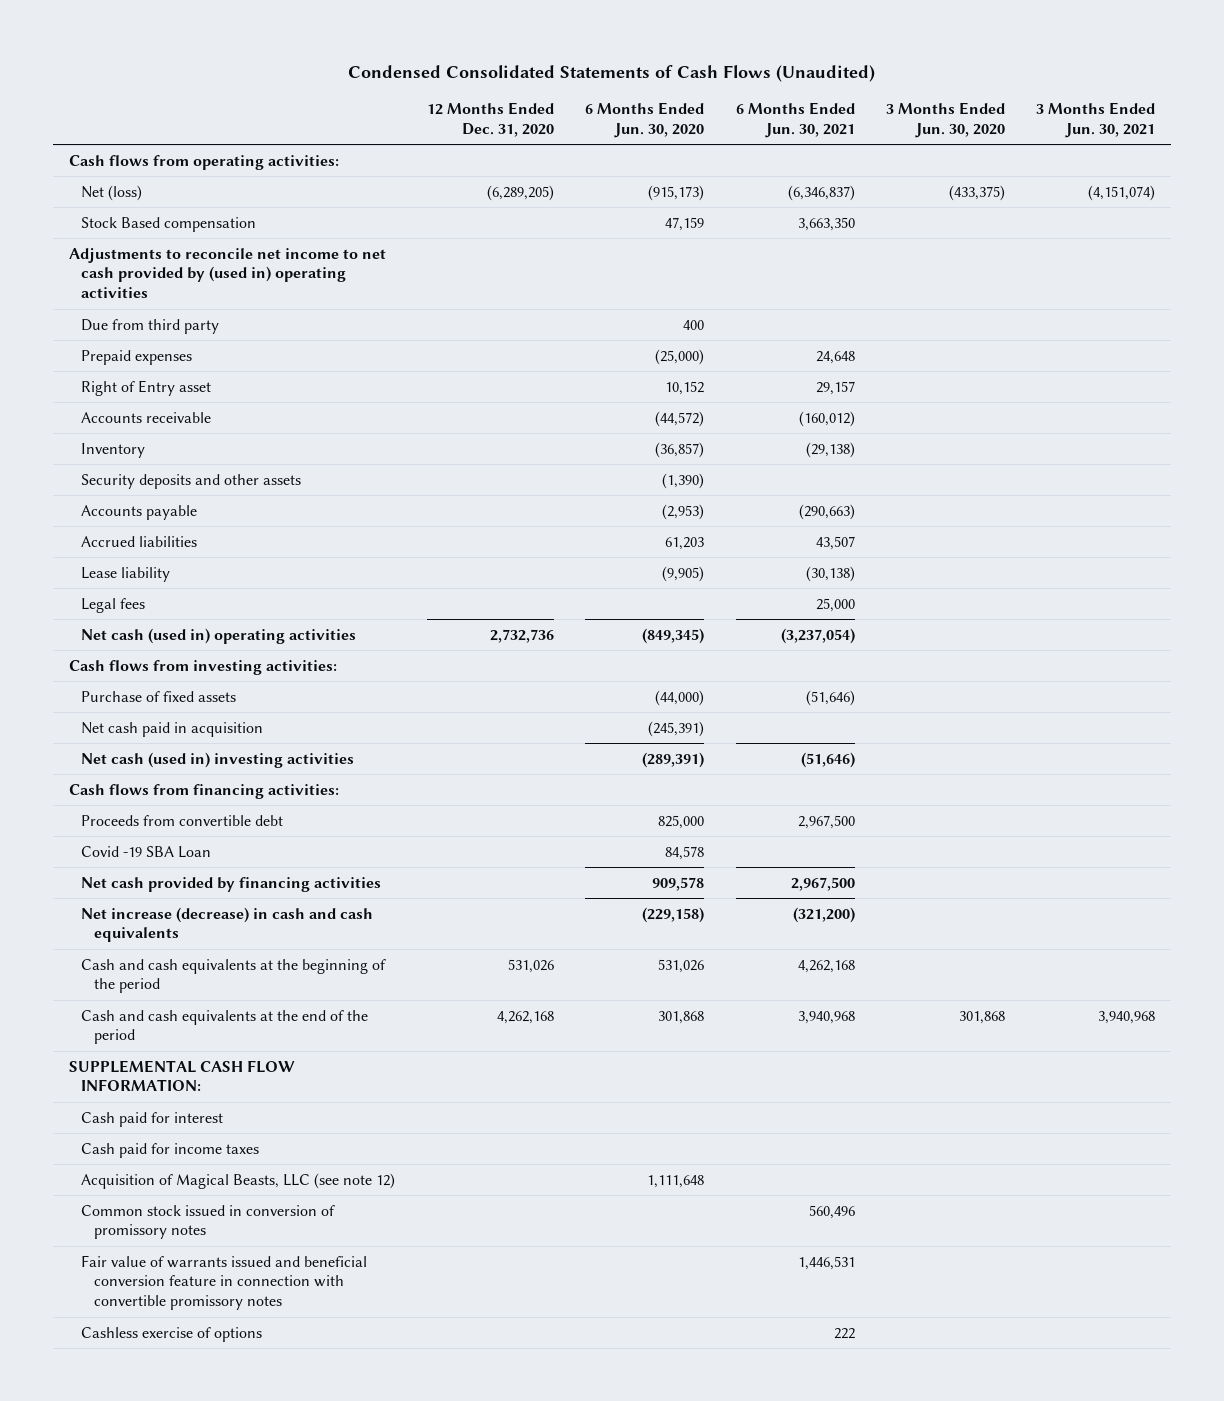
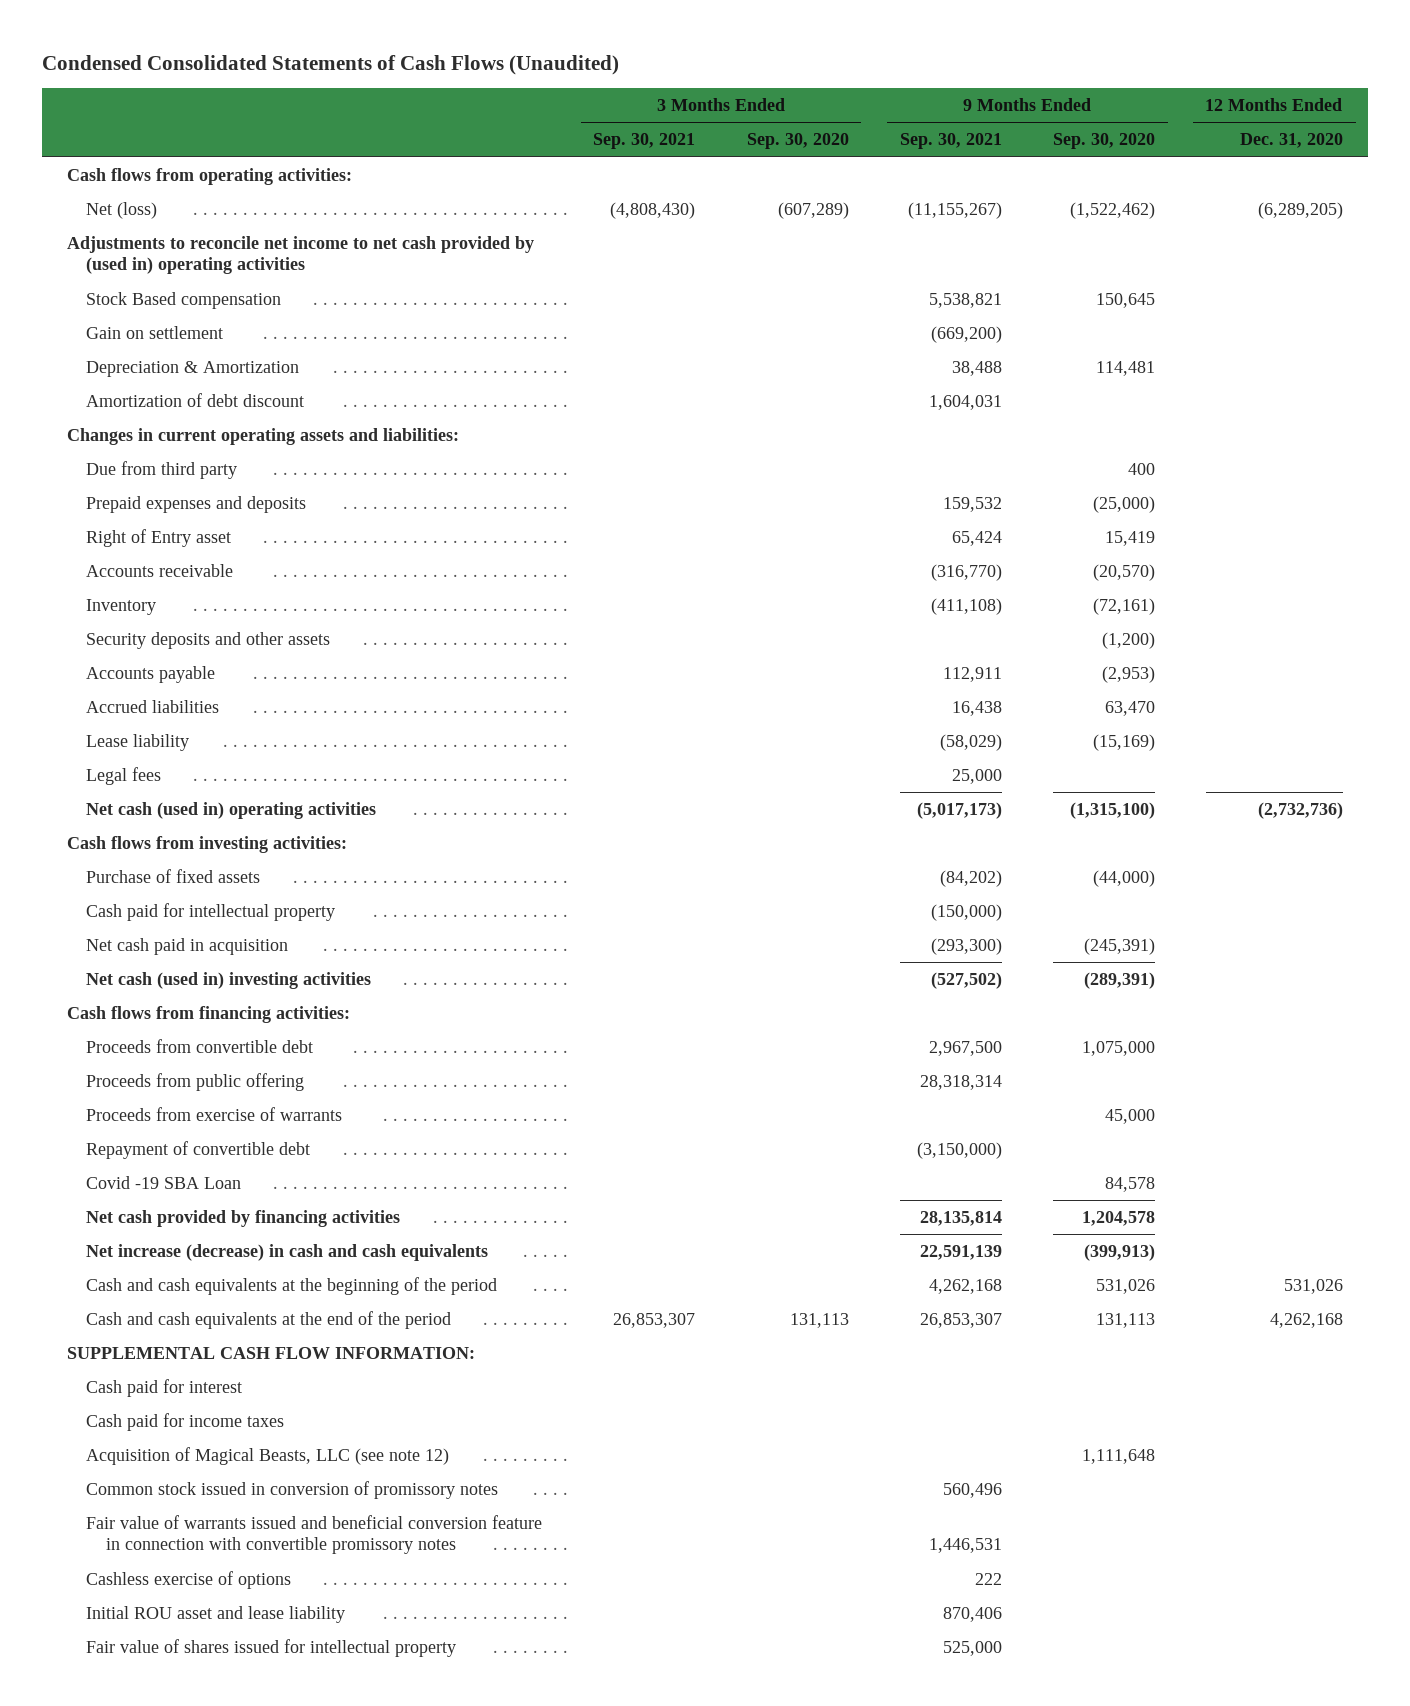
- | 12 Months Ended Dec. 31, 2020 | 6 Months Ended Jun. 30, 2020 | 6 Months Ended Jun. 30, 2021 | 3 Months Ended Jun. 30, 2020 | 3 Months Ended Jun. 30, 2021
+ | 3 Months Ended Sep. 30, 2021 | 3 Months Ended Sep. 30, 2020 | 9 Months Ended Sep. 30, 2021 | 9 Months Ended Sep. 30, 2020 | 12 Months Ended Dec. 31, 2020
moved down: Stock Based compensation | | | 5,538,821 | 150,645 |
+ Gain on settlement | | | (669,200) | |
+ Depreciation & Amortization | | | 38,488 | 114,481 |
+ Amortization of debt discount | | | 1,604,031 | |
+ Changes in current operating assets and liabilities:
- Prepaid expenses | | (25,000) | 24,648 | |
+ Prepaid expenses and deposits | | | 159,532 | (25,000) |
- Net cash (used in) operating activities | 2,732,736 | (849,345) | (3,237,054) | |
+ Net cash (used in) operating activities | | | (5,017,173) | (1,315,100) | (2,732,736)
+ Cash paid for intellectual property | | | (150,000) | |
+ Proceeds from public offering | | | 28,318,314 | |
+ Proceeds from exercise of warrants | | | | 45,000 |
+ Repayment of convertible debt | | | (3,150,000) | |
+ Initial ROU asset and lease liability | | | 870,406 | |
+ Fair value of shares issued for intellectual property | | | 525,000 | |

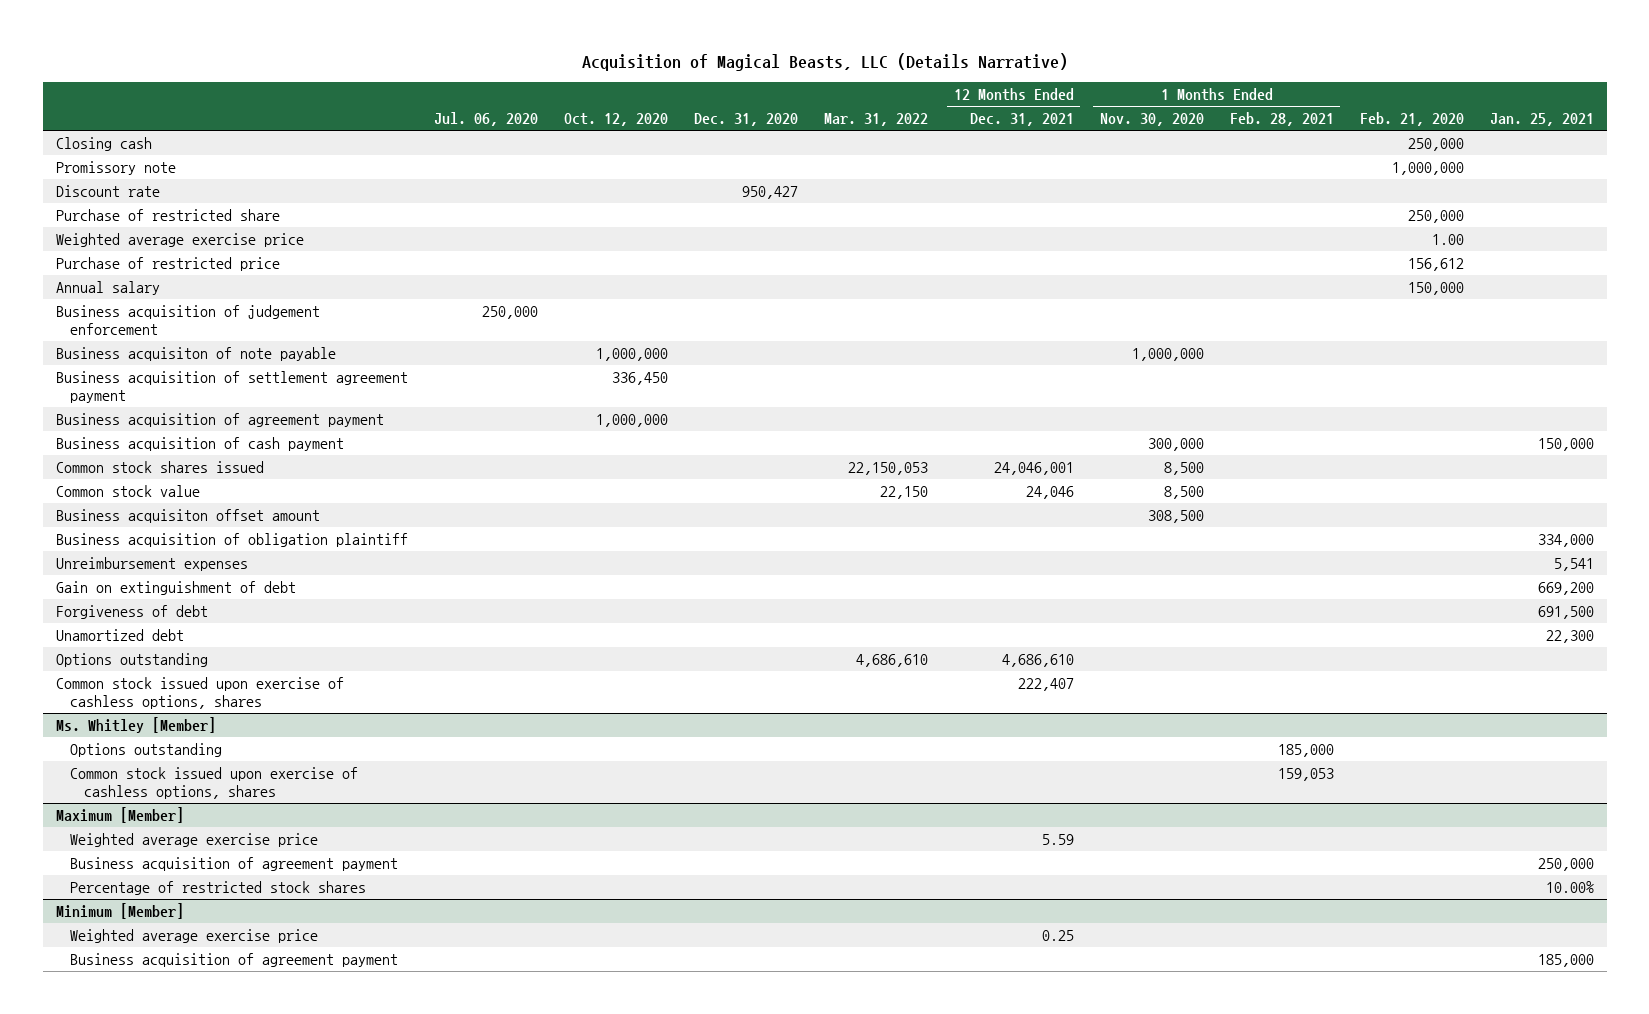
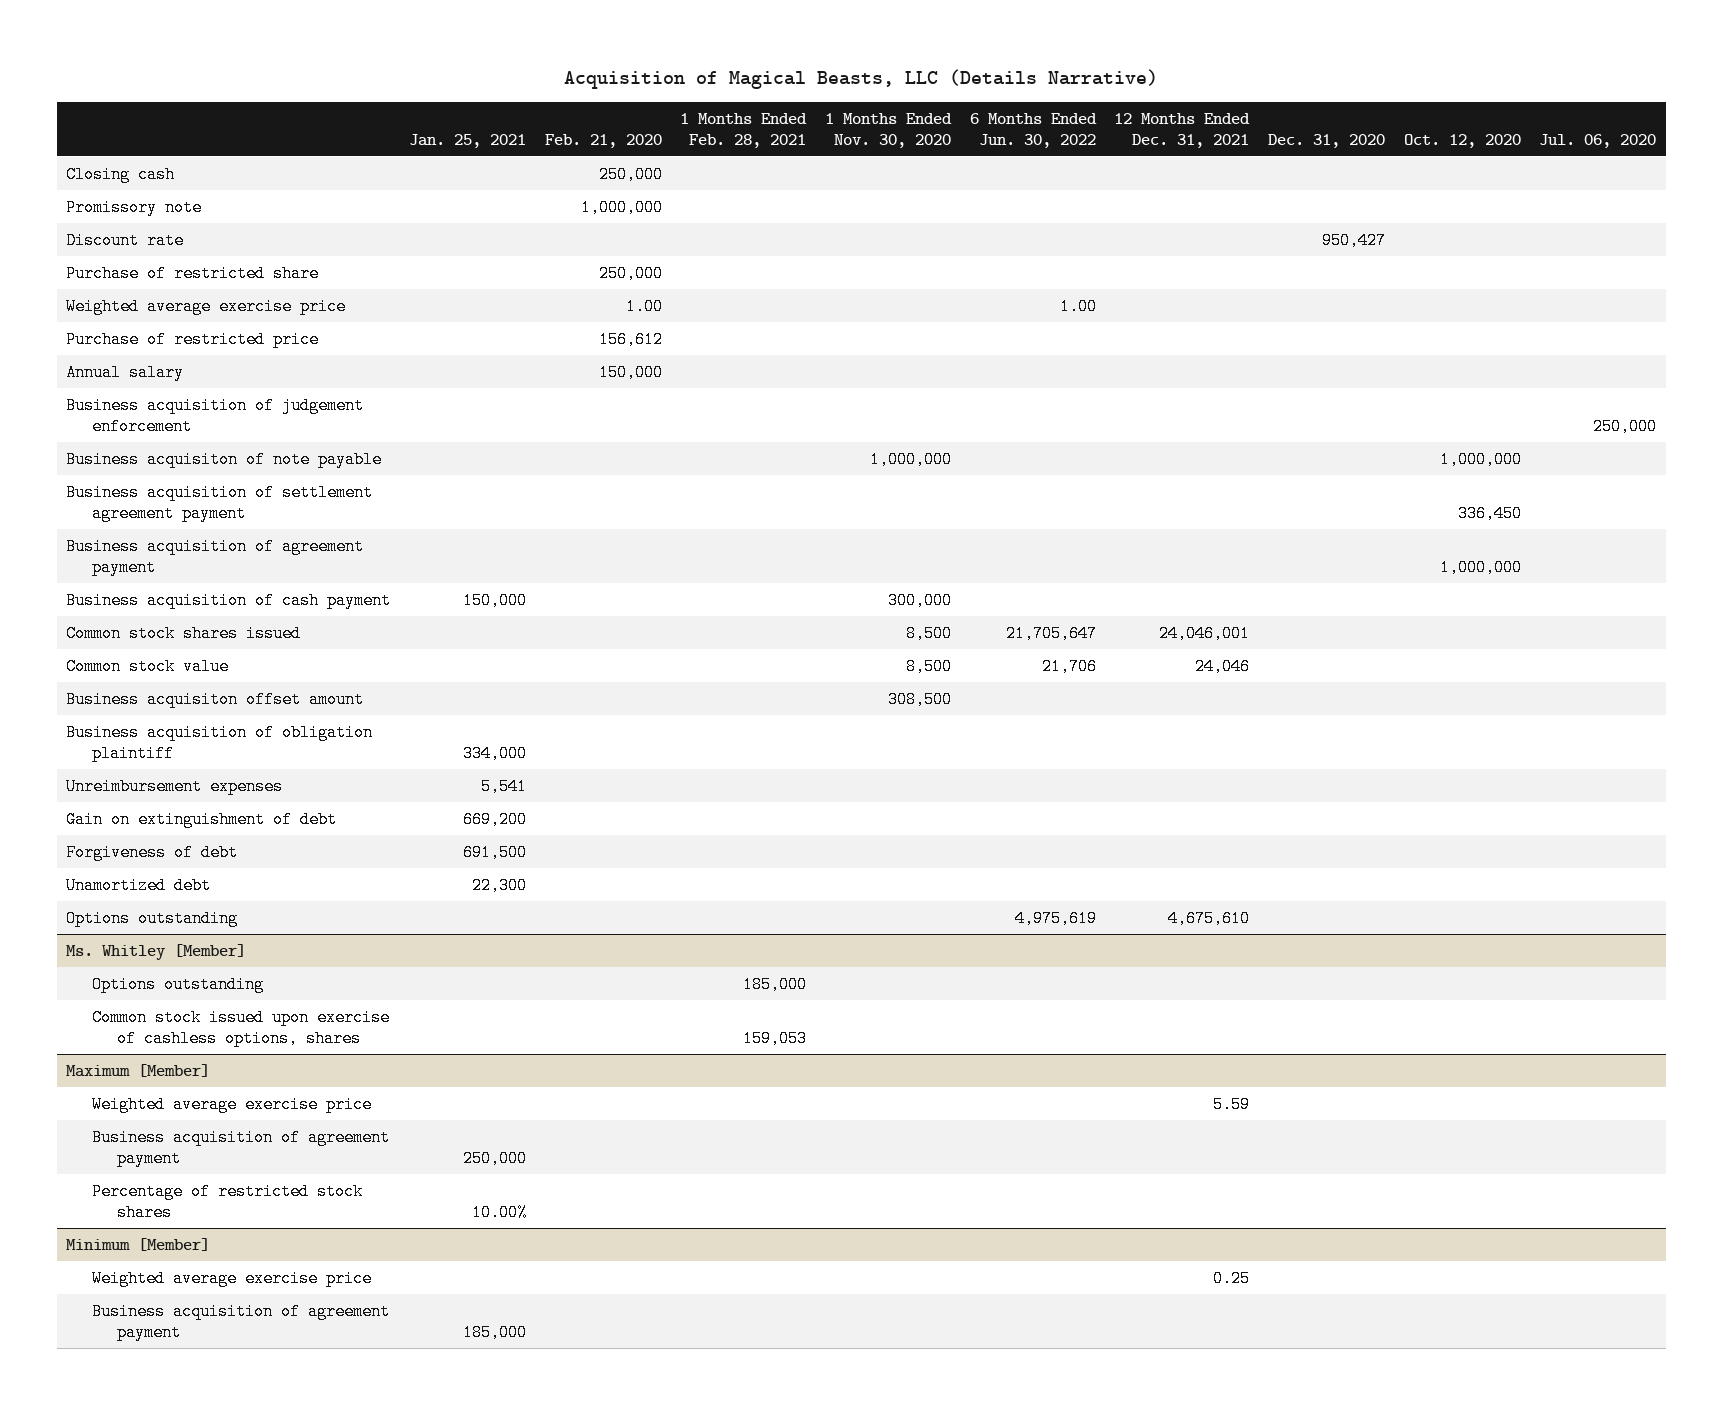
- | Jul. 06, 2020 | Oct. 12, 2020 | Dec. 31, 2020 | Mar. 31, 2022 | 12 Months Ended Dec. 31, 2021 | 1 Months Ended Nov. 30, 2020 | 1 Months Ended Feb. 28, 2021 | Feb. 21, 2020 | Jan. 25, 2021
+ | Jan. 25, 2021 | Feb. 21, 2020 | 1 Months Ended Feb. 28, 2021 | 1 Months Ended Nov. 30, 2020 | 6 Months Ended Jun. 30, 2022 | 12 Months Ended Dec. 31, 2021 | Dec. 31, 2020 | Oct. 12, 2020 | Jul. 06, 2020
- Options outstanding | | | | 4,686,610 | 4,686,610 | | | |
- Common stock issued upon exercise of cashless options, shares | | | | | 222,407 | | | |
+ Options outstanding | | | | | 4,975,619 | 4,675,610 | | |

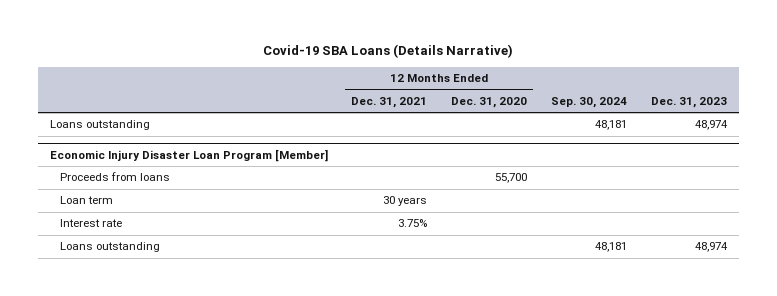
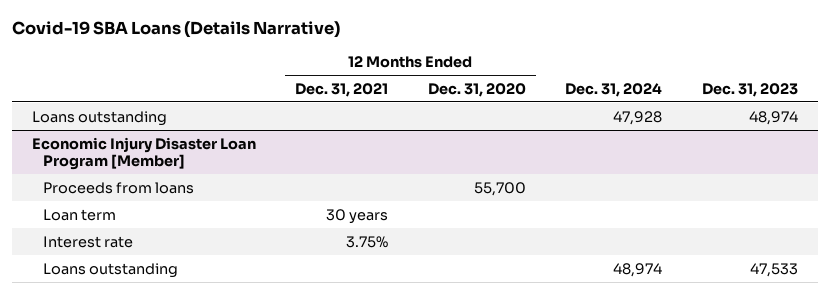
- | 12 Months Ended Dec. 31, 2021 | 12 Months Ended Dec. 31, 2020 | Sep. 30, 2024 | Dec. 31, 2023
+ | 12 Months Ended Dec. 31, 2021 | 12 Months Ended Dec. 31, 2020 | Dec. 31, 2024 | Dec. 31, 2023
@ Economic Injury Disaster Loan Program [Member]
- Loans outstanding | | | 48,181 | 48,974
+ Loans outstanding | | | 48,974 | 47,533

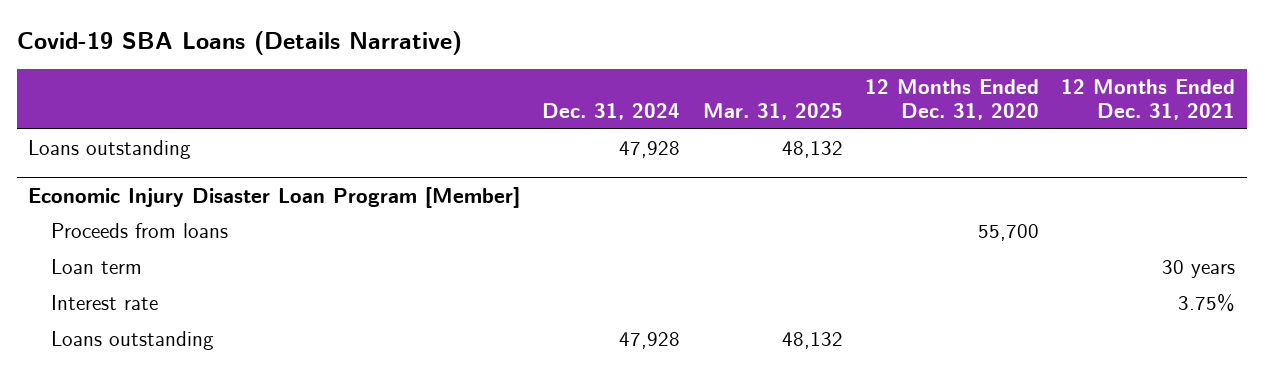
- | 12 Months Ended Dec. 31, 2021 | 12 Months Ended Dec. 31, 2020 | Dec. 31, 2024 | Dec. 31, 2023
+ | Dec. 31, 2024 | Mar. 31, 2025 | 12 Months Ended Dec. 31, 2020 | 12 Months Ended Dec. 31, 2021
@ Economic Injury Disaster Loan Program [Member]
- Loans outstanding | | | 48,974 | 47,533
+ Loans outstanding | 47,928 | 48,132 | |

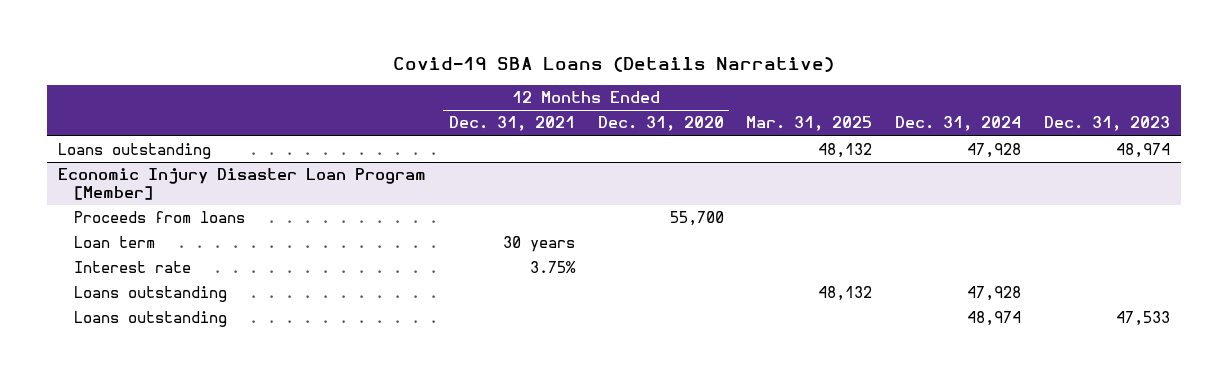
- | Dec. 31, 2024 | Mar. 31, 2025 | 12 Months Ended Dec. 31, 2020 | 12 Months Ended Dec. 31, 2021
+ | 12 Months Ended Dec. 31, 2021 | 12 Months Ended Dec. 31, 2020 | Mar. 31, 2025 | Dec. 31, 2024 | Dec. 31, 2023
@ Economic Injury Disaster Loan Program [Member]
+ Loans outstanding | | | | 48,974 | 47,533

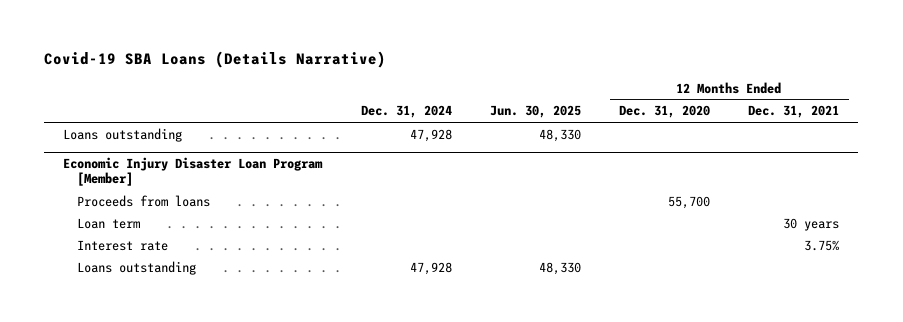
- | 12 Months Ended Dec. 31, 2021 | 12 Months Ended Dec. 31, 2020 | Mar. 31, 2025 | Dec. 31, 2024 | Dec. 31, 2023
+ | Dec. 31, 2024 | Jun. 30, 2025 | 12 Months Ended Dec. 31, 2020 | 12 Months Ended Dec. 31, 2021
@ Economic Injury Disaster Loan Program [Member]
- Loans outstanding | | | | 48,974 | 47,533

